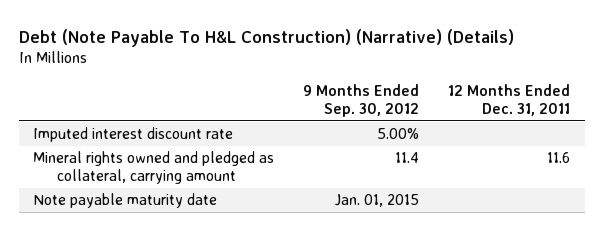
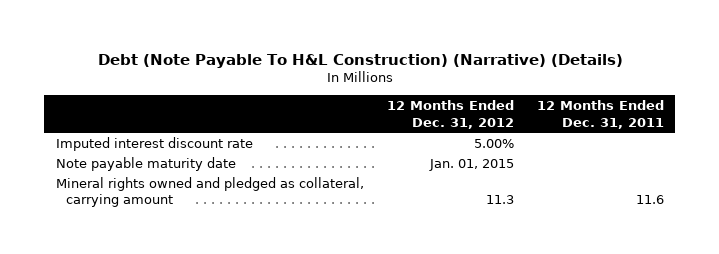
- | 9 Months Ended Sep. 30, 2012 | 12 Months Ended Dec. 31, 2011
+ | 12 Months Ended Dec. 31, 2012 | 12 Months Ended Dec. 31, 2011
moved down: Mineral rights owned and pledged as collateral, carrying amount | 11.3 | 11.6

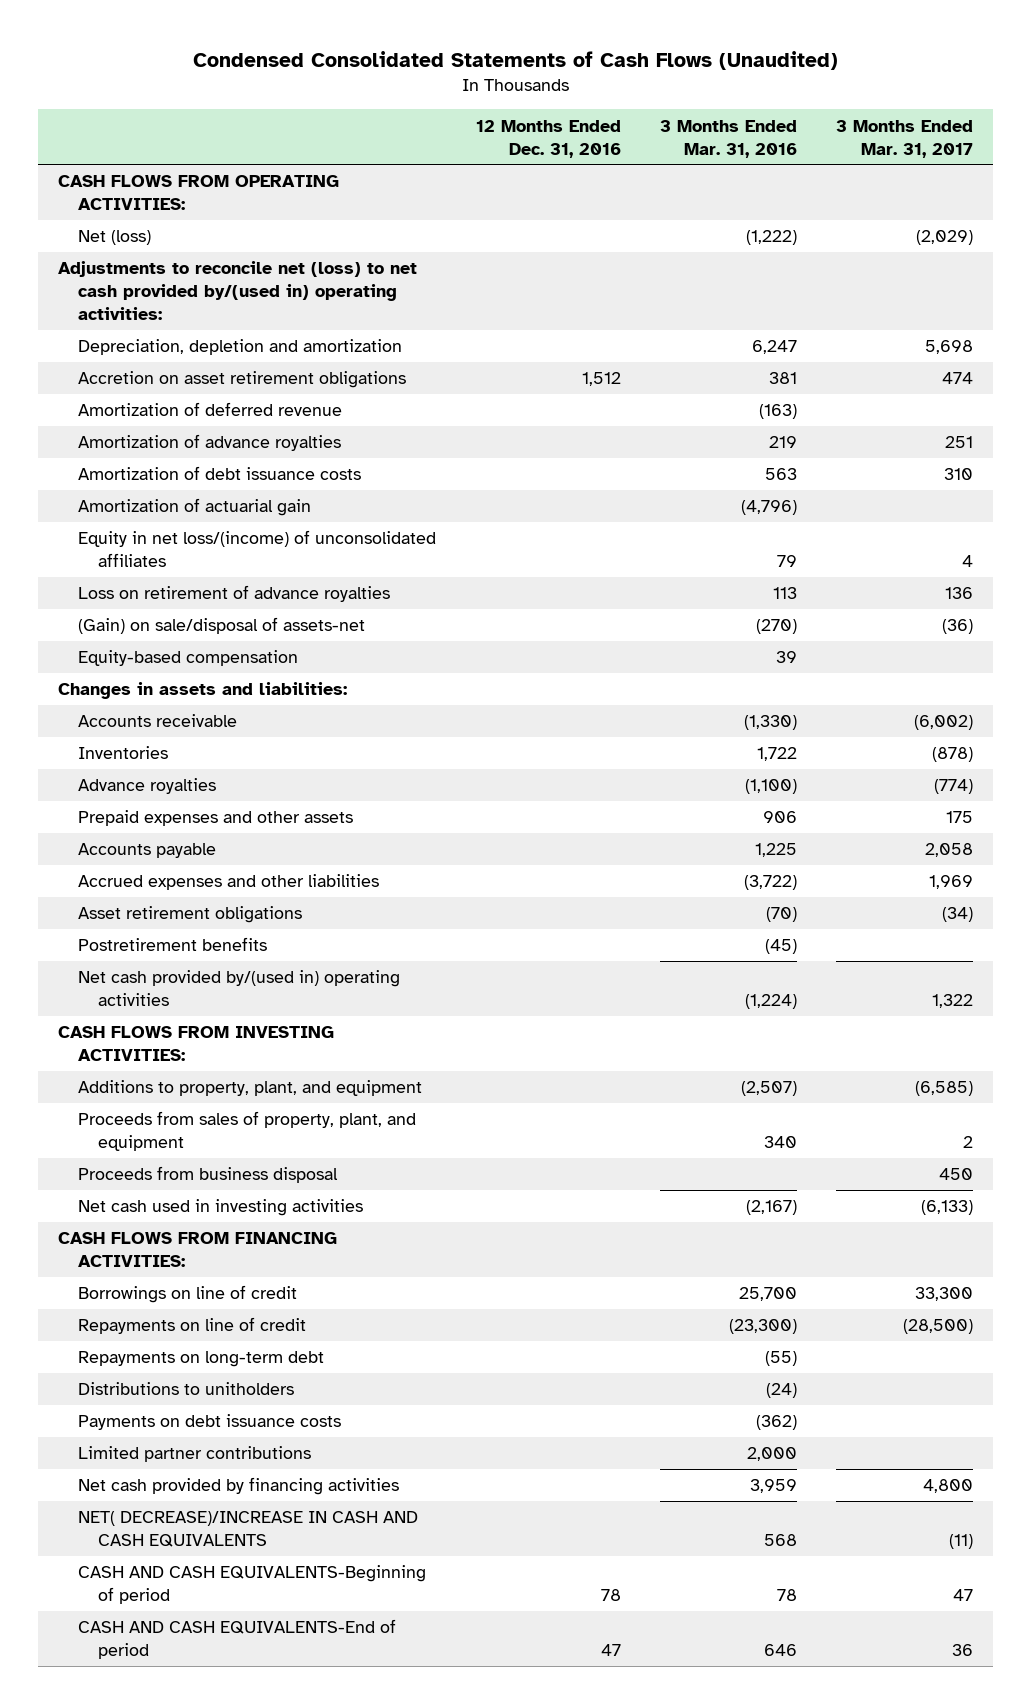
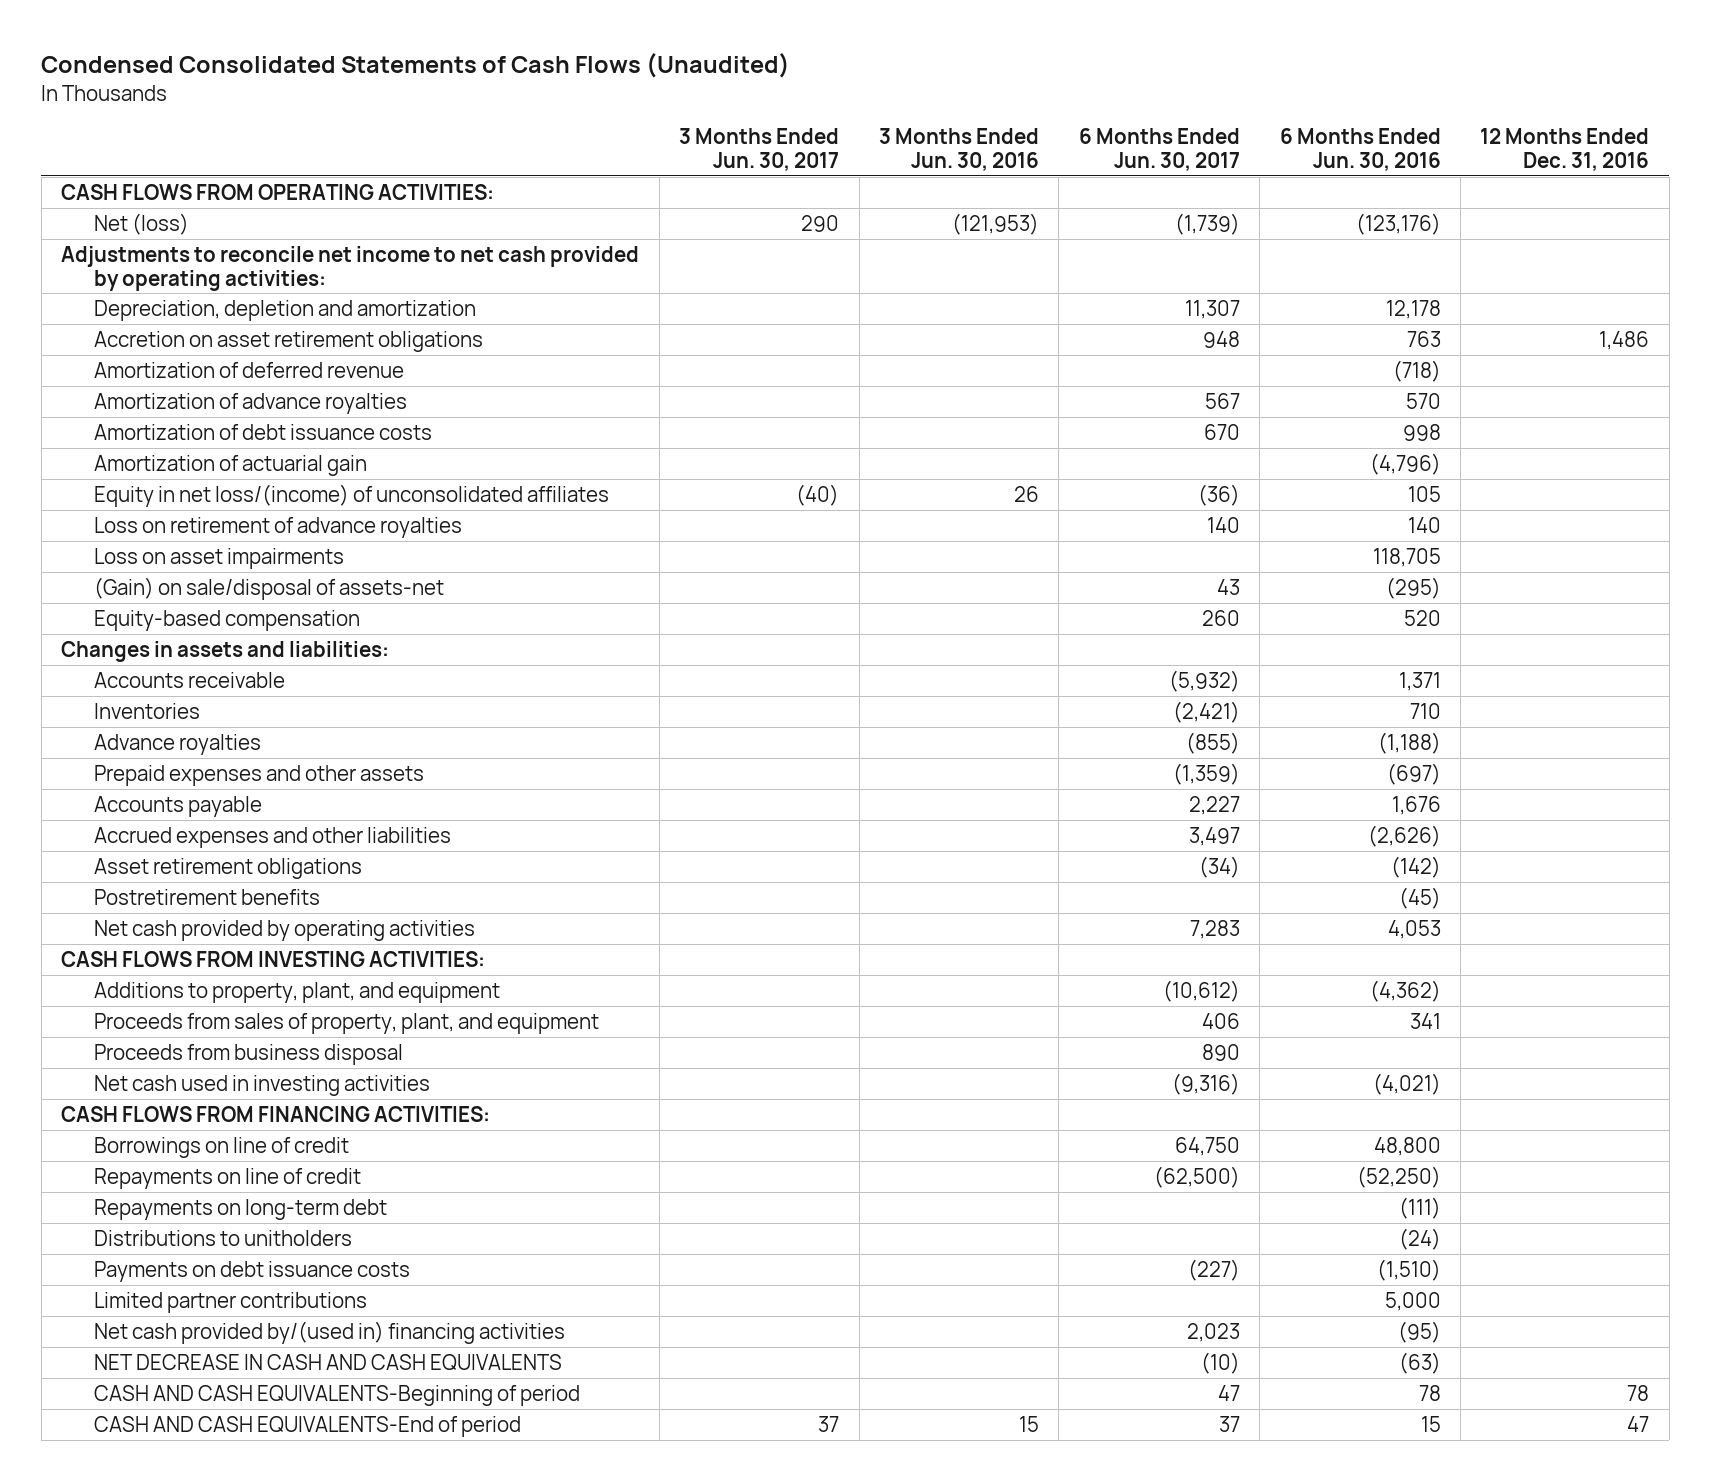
- | 12 Months Ended Dec. 31, 2016 | 3 Months Ended Mar. 31, 2016 | 3 Months Ended Mar. 31, 2017
+ | 3 Months Ended Jun. 30, 2017 | 3 Months Ended Jun. 30, 2016 | 6 Months Ended Jun. 30, 2017 | 6 Months Ended Jun. 30, 2016 | 12 Months Ended Dec. 31, 2016
- Adjustments to reconcile net (loss) to net cash provided by/(used in) operating activities:
+ Adjustments to reconcile net income to net cash provided by operating activities:
- Accretion on asset retirement obligations | 1,512 | 381 | 474
+ Accretion on asset retirement obligations | | | 948 | 763 | 1,486
+ Loss on asset impairments | | | | 118,705 |
- Net cash provided by/(used in) operating activities | | (1,224) | 1,322
+ Net cash provided by operating activities | | | 7,283 | 4,053 |
- Net cash provided by financing activities | | 3,959 | 4,800
- NET( DECREASE)/INCREASE IN CASH AND CASH EQUIVALENTS | | 568 | (11)
+ Net cash provided by/(used in) financing activities | | | 2,023 | (95) |
+ NET DECREASE IN CASH AND CASH EQUIVALENTS | | | (10) | (63) |

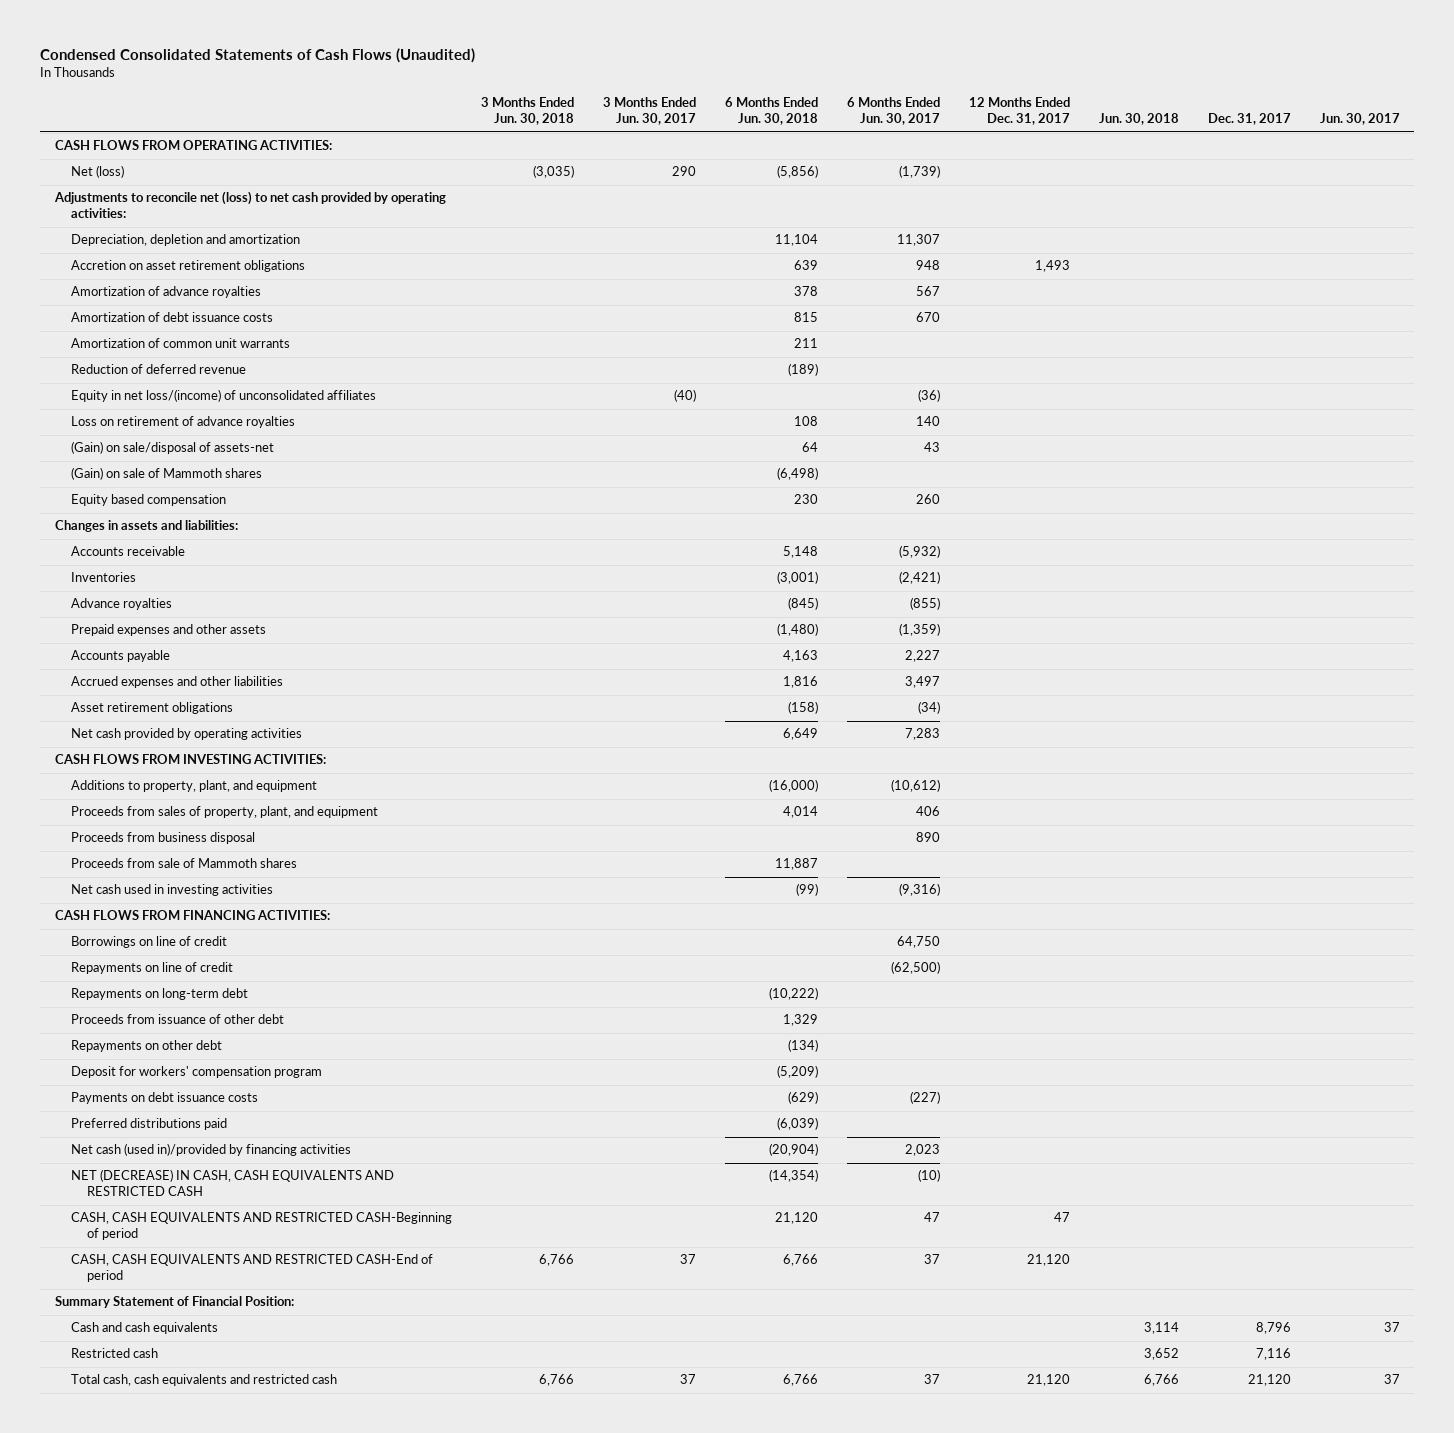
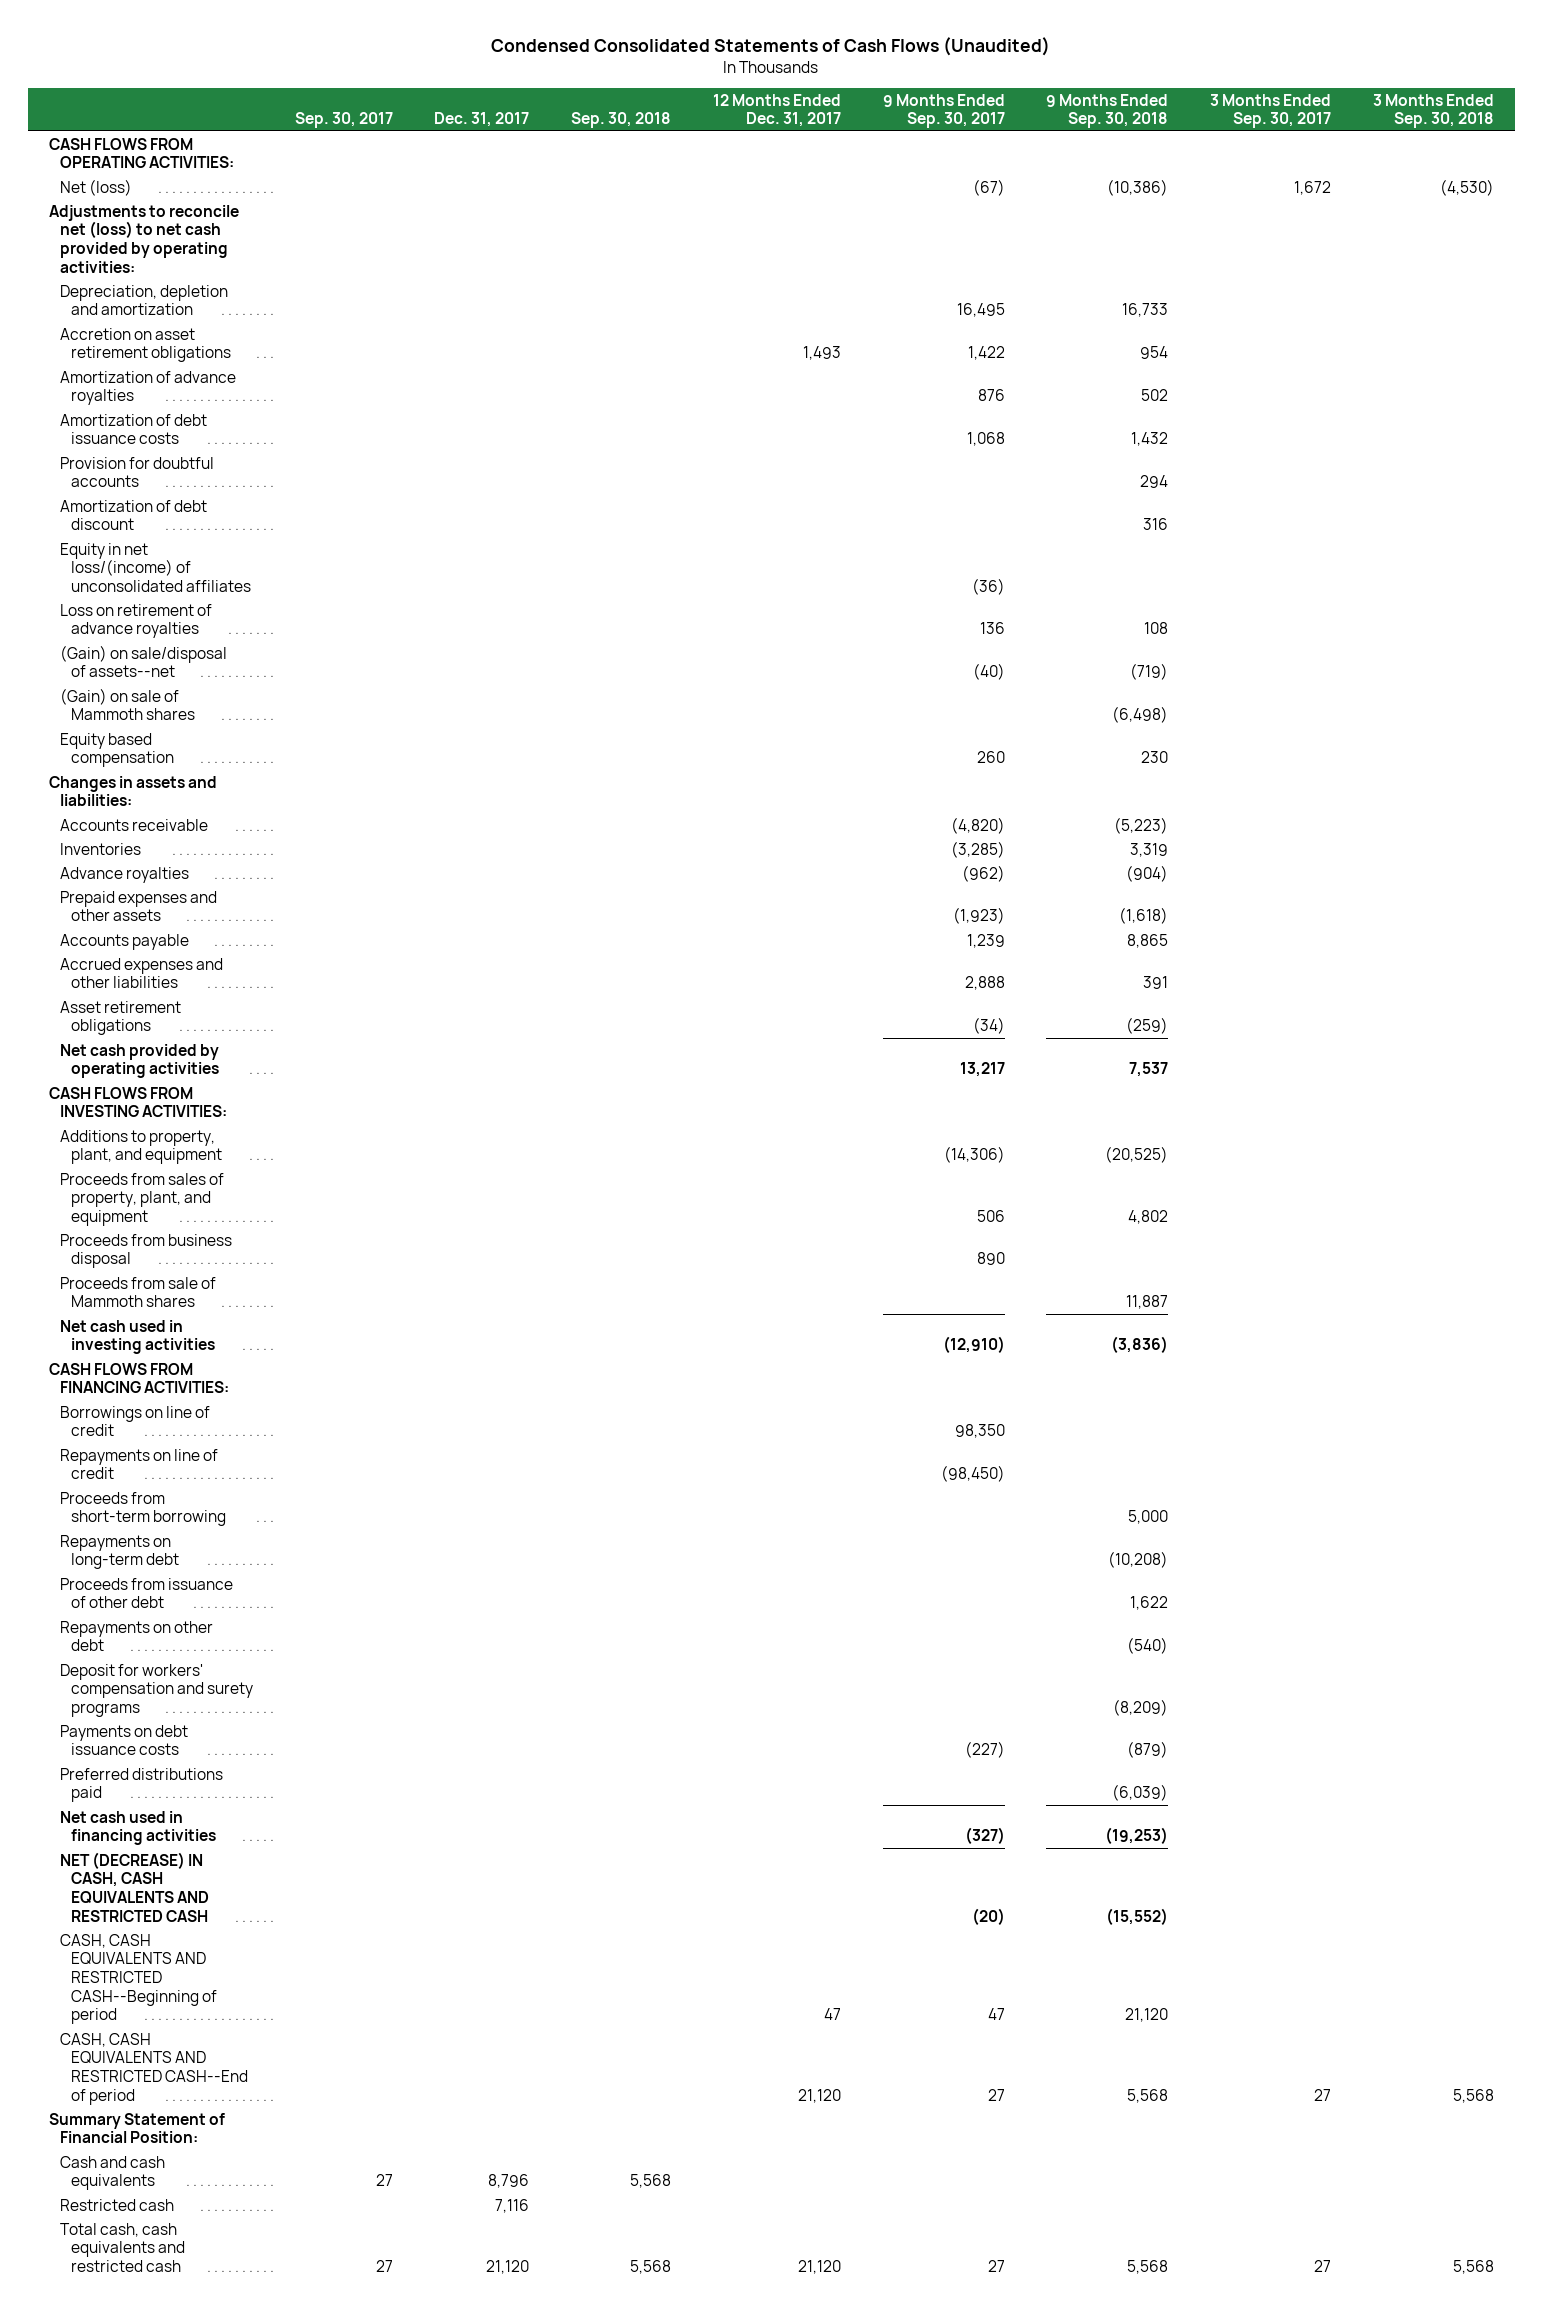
- | 3 Months Ended Jun. 30, 2018 | 3 Months Ended Jun. 30, 2017 | 6 Months Ended Jun. 30, 2018 | 6 Months Ended Jun. 30, 2017 | 12 Months Ended Dec. 31, 2017 | Jun. 30, 2018 | Dec. 31, 2017 | Jun. 30, 2017
+ | Sep. 30, 2017 | Dec. 31, 2017 | Sep. 30, 2018 | 12 Months Ended Dec. 31, 2017 | 9 Months Ended Sep. 30, 2017 | 9 Months Ended Sep. 30, 2018 | 3 Months Ended Sep. 30, 2017 | 3 Months Ended Sep. 30, 2018
- Amortization of common unit warrants | | | 211 | | | | |
- Reduction of deferred revenue | | | (189) | | | | |
+ Provision for doubtful accounts | | | | | | 294 | |
+ Amortization of debt discount | | | | | | 316 | |
- (Gain) on sale/disposal of assets-net | | | 64 | 43 | | | |
+ (Gain) on sale/disposal of assets--net | | | | | (40) | (719) | |
+ Proceeds from short-term borrowing | | | | | | 5,000 | |
- Deposit for workers' compensation program | | | (5,209) | | | | |
+ Deposit for workers' compensation and surety programs | | | | | | (8,209) | |
- Net cash (used in)/provided by financing activities | | | (20,904) | 2,023 | | | |
+ Net cash used in financing activities | | | | | (327) | (19,253) | |
- CASH, CASH EQUIVALENTS AND RESTRICTED CASH-Beginning of period | | | 21,120 | 47 | 47 | | |
- CASH, CASH EQUIVALENTS AND RESTRICTED CASH-End of period | 6,766 | 37 | 6,766 | 37 | 21,120 | | |
+ CASH, CASH EQUIVALENTS AND RESTRICTED CASH--Beginning of period | | | | 47 | 47 | 21,120 | |
+ CASH, CASH EQUIVALENTS AND RESTRICTED CASH--End of period | | | | 21,120 | 27 | 5,568 | 27 | 5,568

